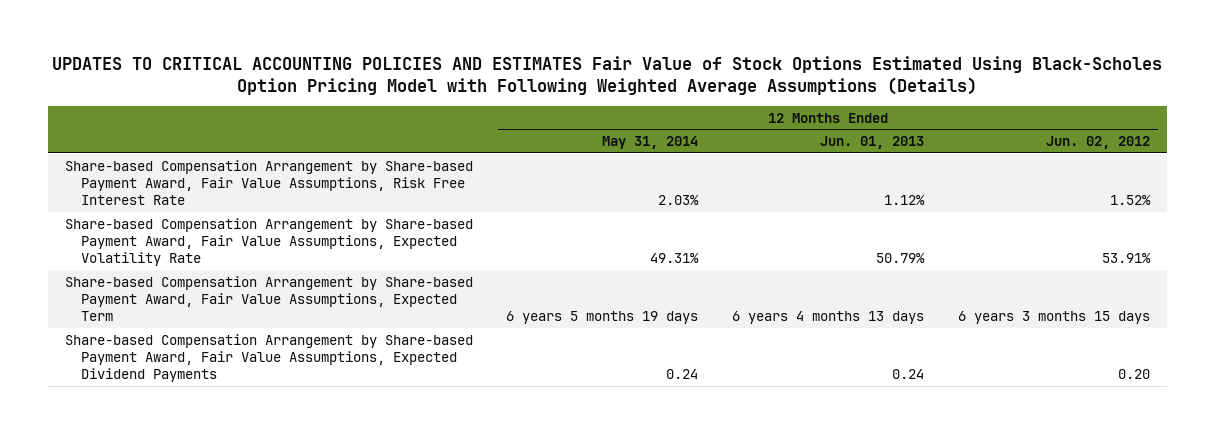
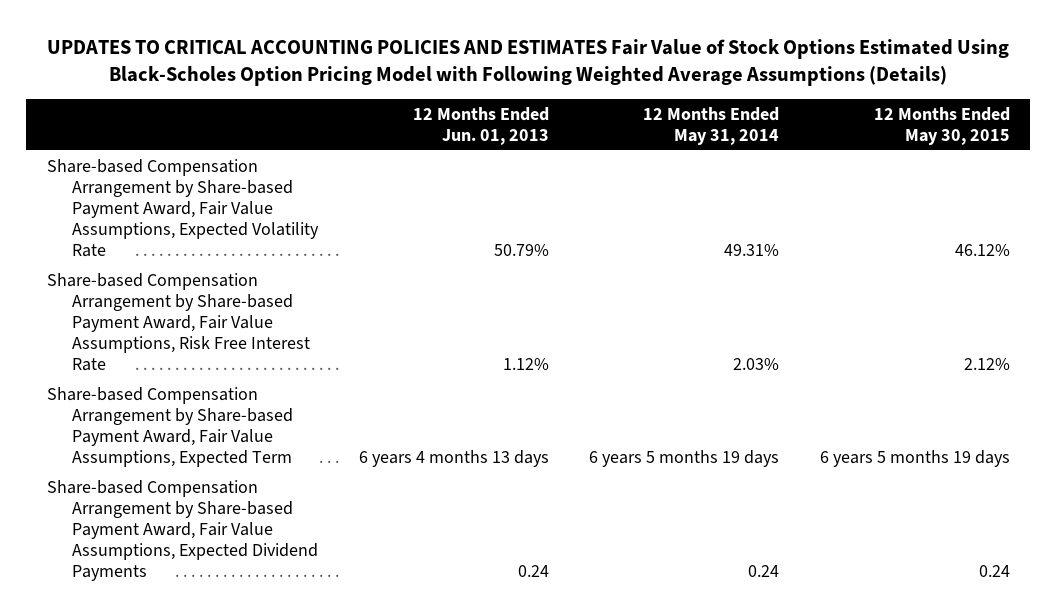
- | 12 Months Ended May 31, 2014 | 12 Months Ended Jun. 01, 2013 | 12 Months Ended Jun. 02, 2012
+ | 12 Months Ended Jun. 01, 2013 | 12 Months Ended May 31, 2014 | 12 Months Ended May 30, 2015
moved down: Share-based Compensation Arrangement by Share-based Payment Award, Fair Value Assumptions, Risk Free Interest Rate | 1.12% | 2.03% | 2.12%

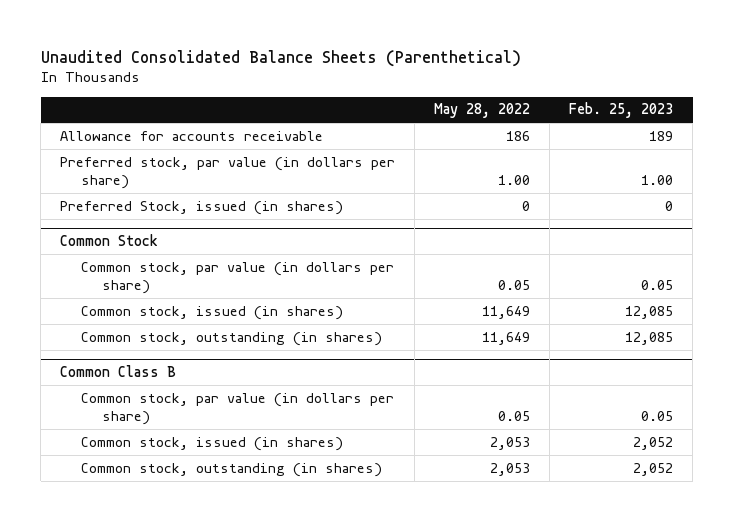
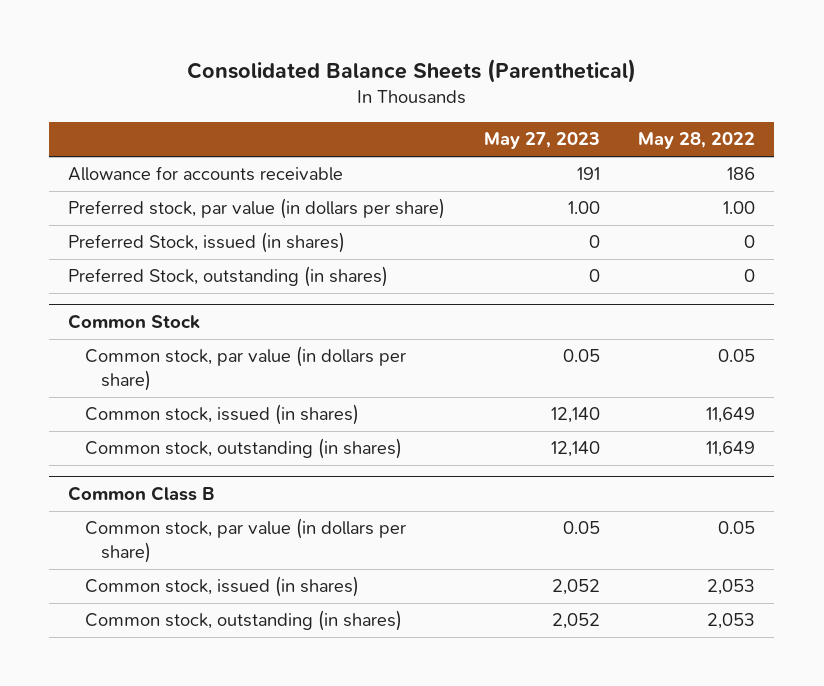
- Unaudited Consolidated Balance Sheets (Parenthetical)
+ Consolidated Balance Sheets (Parenthetical)
- | May 28, 2022 | Feb. 25, 2023
+ | May 27, 2023 | May 28, 2022
+ Preferred Stock, outstanding (in shares) | 0 | 0

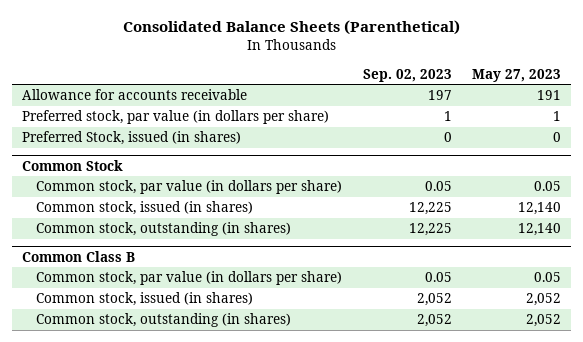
- | May 27, 2023 | May 28, 2022
+ | Sep. 02, 2023 | May 27, 2023
- Preferred stock, par value (in dollars per share) | 1.00 | 1.00
+ Preferred stock, par value (in dollars per share) | 1 | 1
- Preferred Stock, outstanding (in shares) | 0 | 0

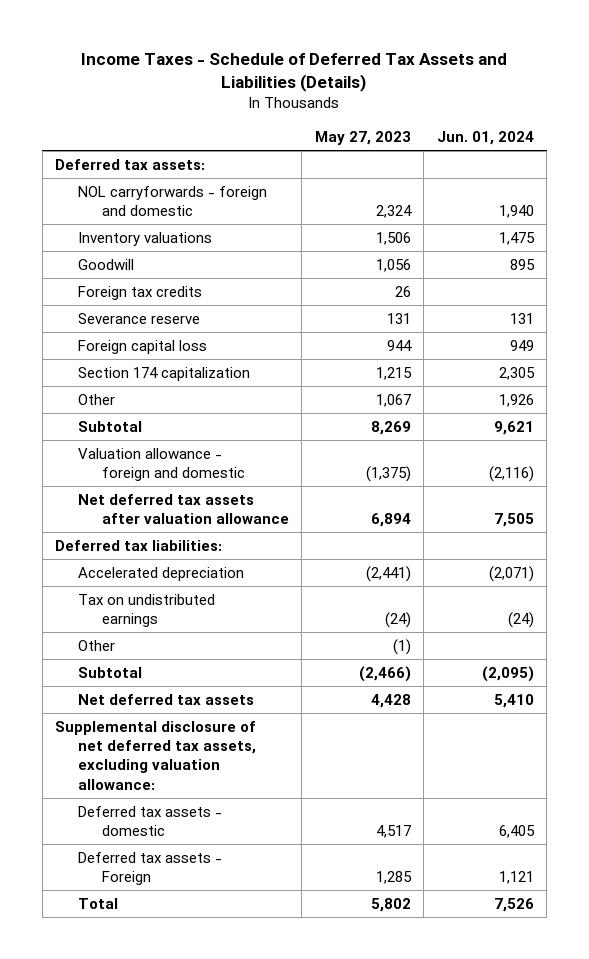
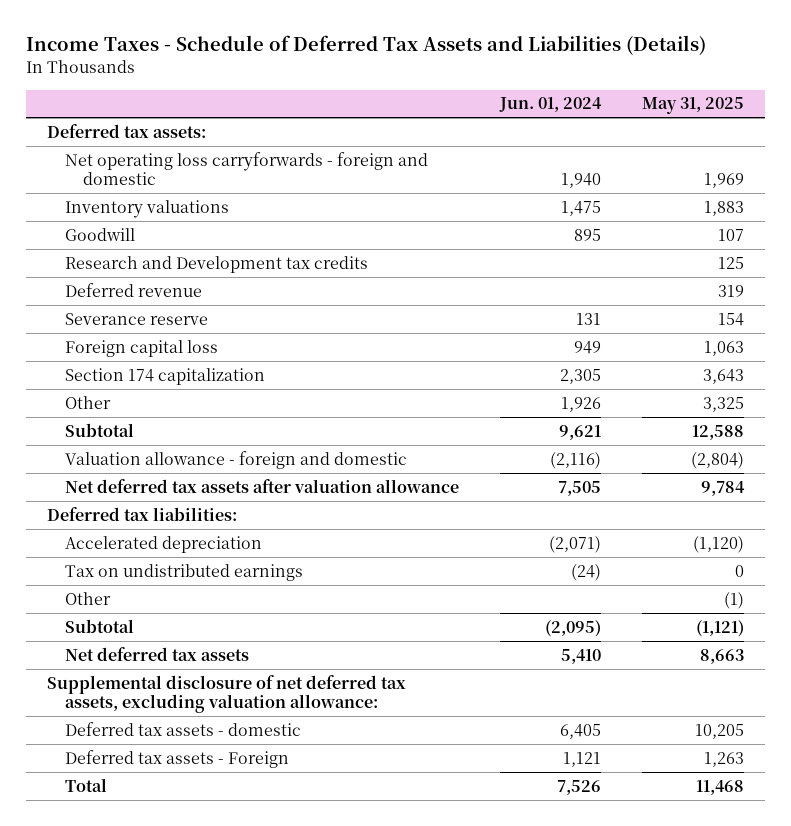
- | May 27, 2023 | Jun. 01, 2024
+ | Jun. 01, 2024 | May 31, 2025
- NOL carryforwards - foreign and domestic | 2,324 | 1,940
+ Net operating loss carryforwards - foreign and domestic | 1,940 | 1,969
- Foreign tax credits | 26 |
+ Research and Development tax credits | | 125
+ Deferred revenue | | 319

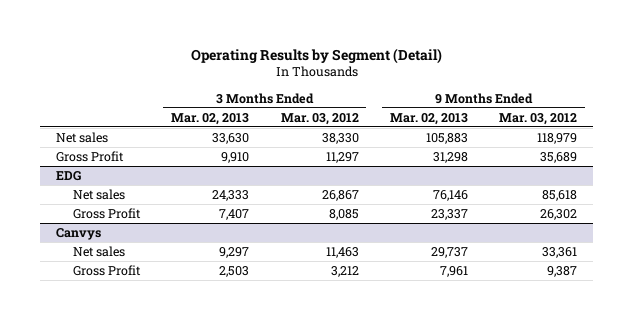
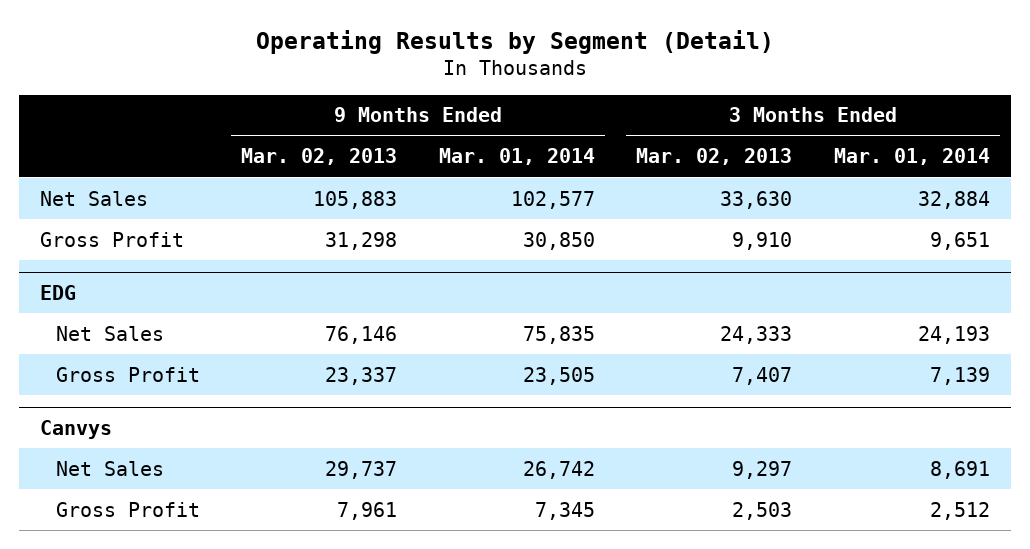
- | 3 Months Ended Mar. 02, 2013 | 3 Months Ended Mar. 03, 2012 | 9 Months Ended Mar. 02, 2013 | 9 Months Ended Mar. 03, 2012
+ | 9 Months Ended Mar. 02, 2013 | 9 Months Ended Mar. 01, 2014 | 3 Months Ended Mar. 02, 2013 | 3 Months Ended Mar. 01, 2014
- Net sales | 33,630 | 38,330 | 105,883 | 118,979
+ Net Sales | 105,883 | 102,577 | 33,630 | 32,884
@ EDG
- Net sales | 24,333 | 26,867 | 76,146 | 85,618
+ Net Sales | 76,146 | 75,835 | 24,333 | 24,193
@ Canvys
- Net sales | 9,297 | 11,463 | 29,737 | 33,361
+ Net Sales | 29,737 | 26,742 | 9,297 | 8,691

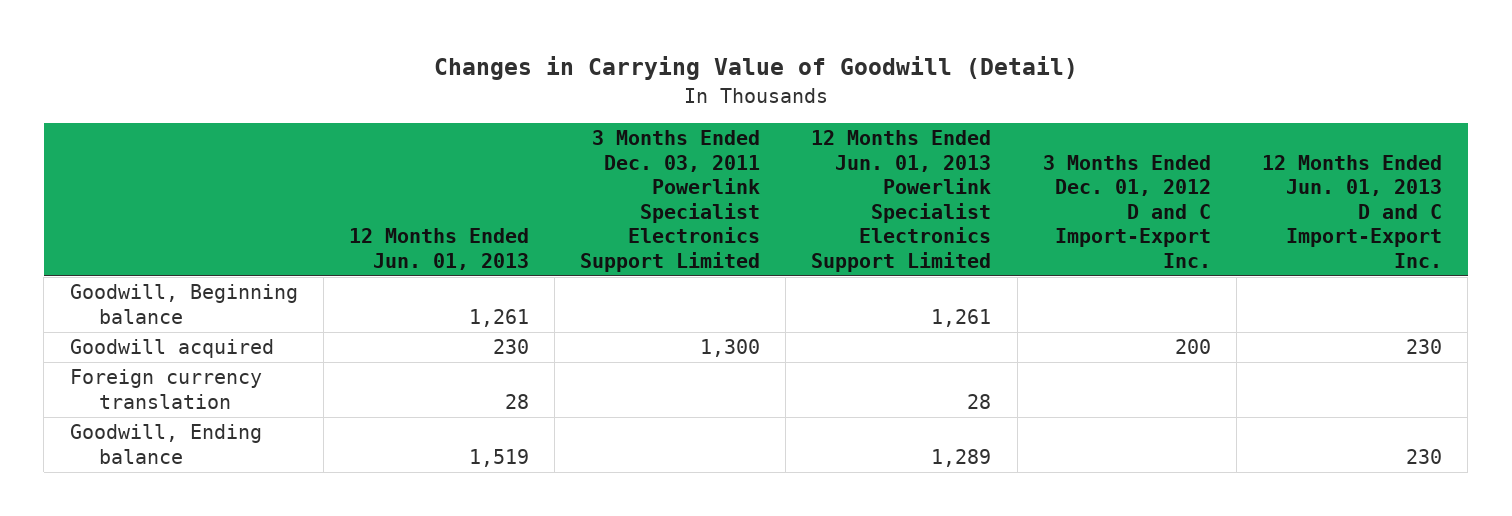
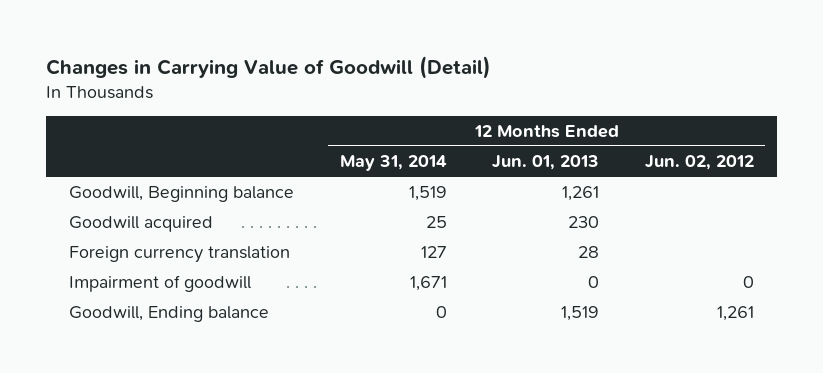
- | 12 Months Ended Jun. 01, 2013 | 3 Months Ended Dec. 03, 2011 Powerlink Specialist Electronics Support Limited | 12 Months Ended Jun. 01, 2013 Powerlink Specialist Electronics Support Limited | 3 Months Ended Dec. 01, 2012 D and C Import-Export Inc. | 12 Months Ended Jun. 01, 2013 D and C Import-Export Inc.
+ | 12 Months Ended May 31, 2014 | 12 Months Ended Jun. 01, 2013 | 12 Months Ended Jun. 02, 2012
+ Impairment of goodwill | 1,671 | 0 | 0

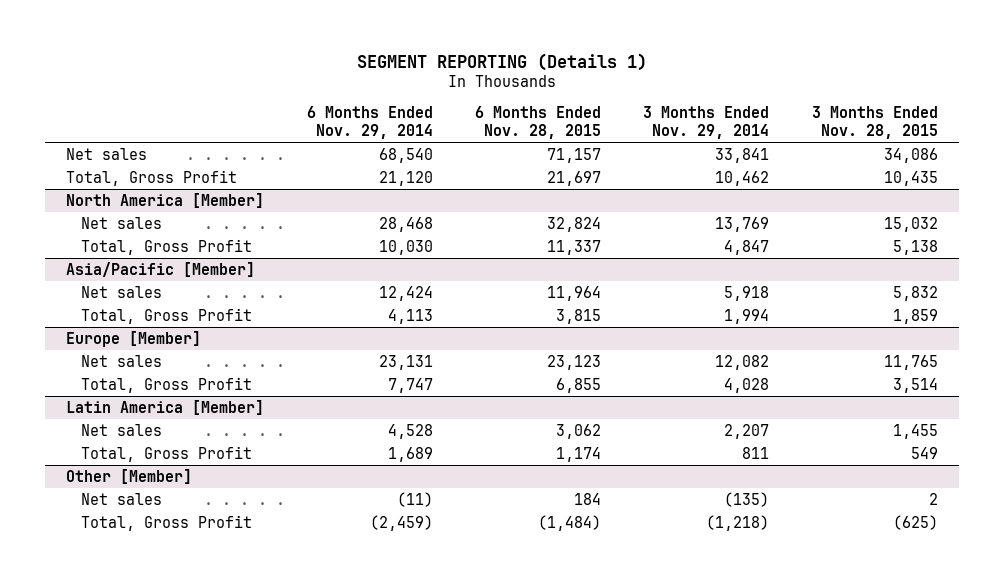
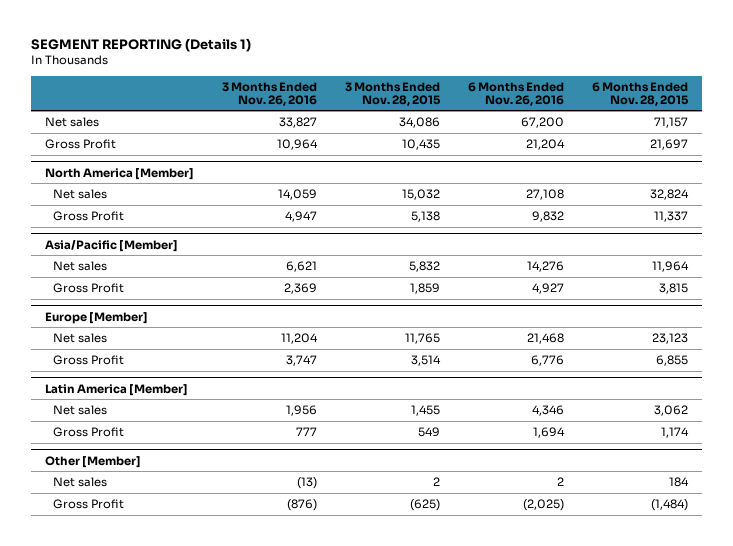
- | 6 Months Ended Nov. 29, 2014 | 6 Months Ended Nov. 28, 2015 | 3 Months Ended Nov. 29, 2014 | 3 Months Ended Nov. 28, 2015
+ | 3 Months Ended Nov. 26, 2016 | 3 Months Ended Nov. 28, 2015 | 6 Months Ended Nov. 26, 2016 | 6 Months Ended Nov. 28, 2015
- Total, Gross Profit | 21,120 | 21,697 | 10,462 | 10,435
+ Gross Profit | 10,964 | 10,435 | 21,204 | 21,697
@ North America [Member]
- Total, Gross Profit | 10,030 | 11,337 | 4,847 | 5,138
+ Gross Profit | 4,947 | 5,138 | 9,832 | 11,337
@ Asia/Pacific [Member]
- Total, Gross Profit | 4,113 | 3,815 | 1,994 | 1,859
+ Gross Profit | 2,369 | 1,859 | 4,927 | 3,815
@ Europe [Member]
- Total, Gross Profit | 7,747 | 6,855 | 4,028 | 3,514
+ Gross Profit | 3,747 | 3,514 | 6,776 | 6,855
@ Latin America [Member]
- Total, Gross Profit | 1,689 | 1,174 | 811 | 549
+ Gross Profit | 777 | 549 | 1,694 | 1,174
@ Other [Member]
- Total, Gross Profit | (2,459) | (1,484) | (1,218) | (625)
+ Gross Profit | (876) | (625) | (2,025) | (1,484)

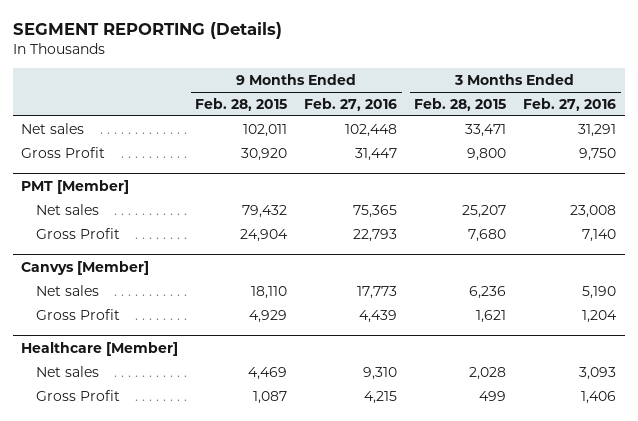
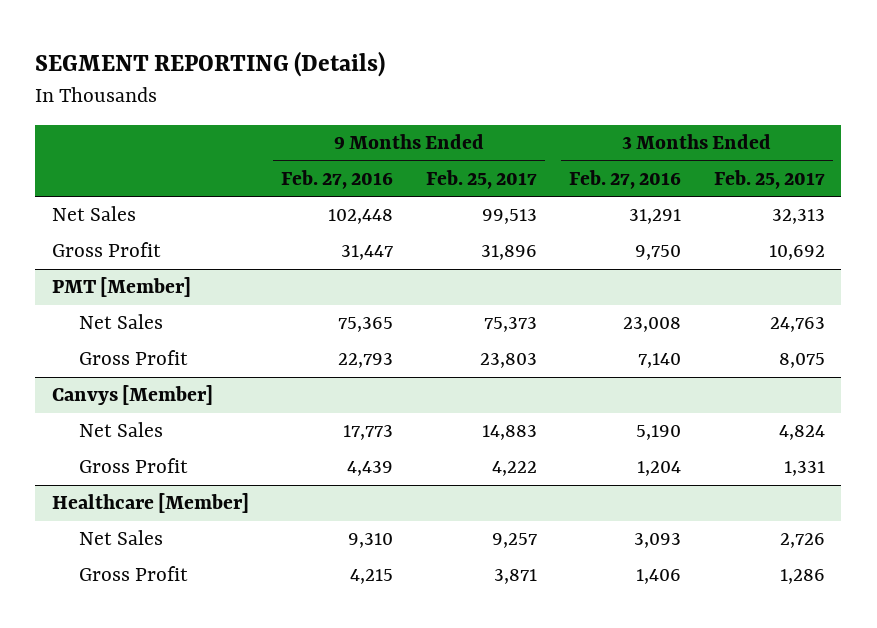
- | 9 Months Ended Feb. 28, 2015 | 9 Months Ended Feb. 27, 2016 | 3 Months Ended Feb. 28, 2015 | 3 Months Ended Feb. 27, 2016
+ | 9 Months Ended Feb. 27, 2016 | 9 Months Ended Feb. 25, 2017 | 3 Months Ended Feb. 27, 2016 | 3 Months Ended Feb. 25, 2017
- Net sales | 102,011 | 102,448 | 33,471 | 31,291
+ Net Sales | 102,448 | 99,513 | 31,291 | 32,313
@ PMT [Member]
- Net sales | 79,432 | 75,365 | 25,207 | 23,008
+ Net Sales | 75,365 | 75,373 | 23,008 | 24,763
@ Canvys [Member]
- Net sales | 18,110 | 17,773 | 6,236 | 5,190
+ Net Sales | 17,773 | 14,883 | 5,190 | 4,824
@ Healthcare [Member]
- Net sales | 4,469 | 9,310 | 2,028 | 3,093
+ Net Sales | 9,310 | 9,257 | 3,093 | 2,726

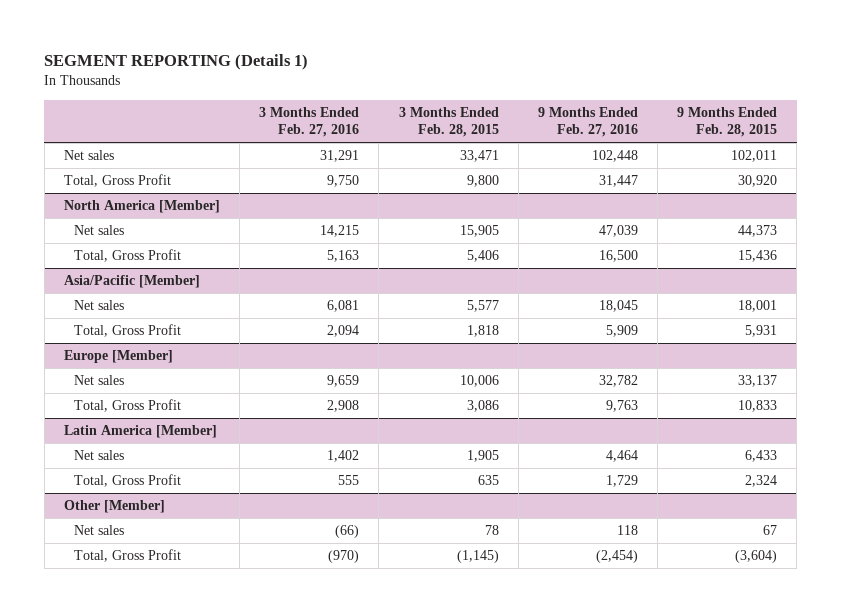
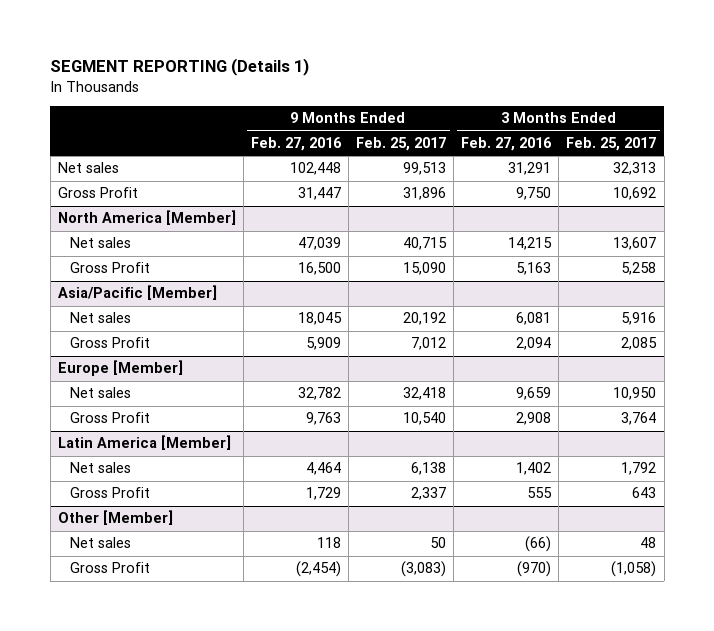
- | 3 Months Ended Feb. 27, 2016 | 3 Months Ended Feb. 28, 2015 | 9 Months Ended Feb. 27, 2016 | 9 Months Ended Feb. 28, 2015
+ | 9 Months Ended Feb. 27, 2016 | 9 Months Ended Feb. 25, 2017 | 3 Months Ended Feb. 27, 2016 | 3 Months Ended Feb. 25, 2017
- Total, Gross Profit | 9,750 | 9,800 | 31,447 | 30,920
+ Gross Profit | 31,447 | 31,896 | 9,750 | 10,692
@ North America [Member]
- Total, Gross Profit | 5,163 | 5,406 | 16,500 | 15,436
+ Gross Profit | 16,500 | 15,090 | 5,163 | 5,258
@ Asia/Pacific [Member]
- Total, Gross Profit | 2,094 | 1,818 | 5,909 | 5,931
+ Gross Profit | 5,909 | 7,012 | 2,094 | 2,085
@ Europe [Member]
- Total, Gross Profit | 2,908 | 3,086 | 9,763 | 10,833
+ Gross Profit | 9,763 | 10,540 | 2,908 | 3,764
@ Latin America [Member]
- Total, Gross Profit | 555 | 635 | 1,729 | 2,324
+ Gross Profit | 1,729 | 2,337 | 555 | 643
@ Other [Member]
- Total, Gross Profit | (970) | (1,145) | (2,454) | (3,604)
+ Gross Profit | (2,454) | (3,083) | (970) | (1,058)

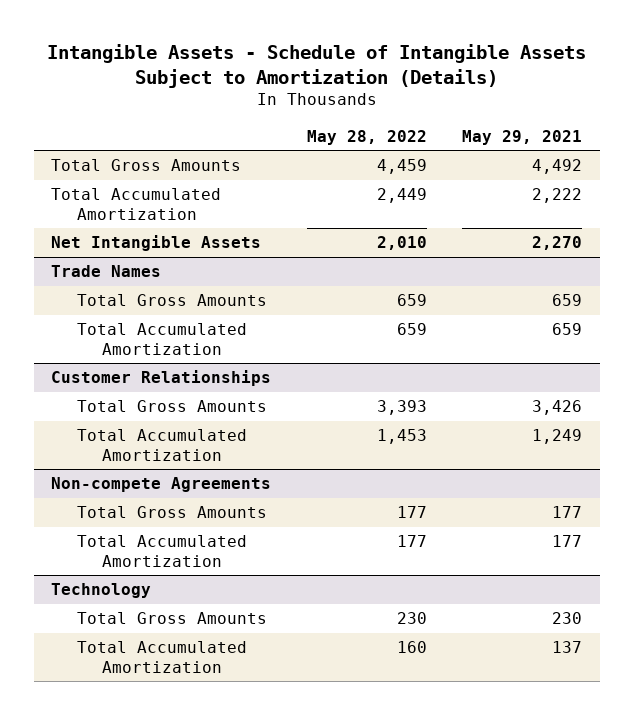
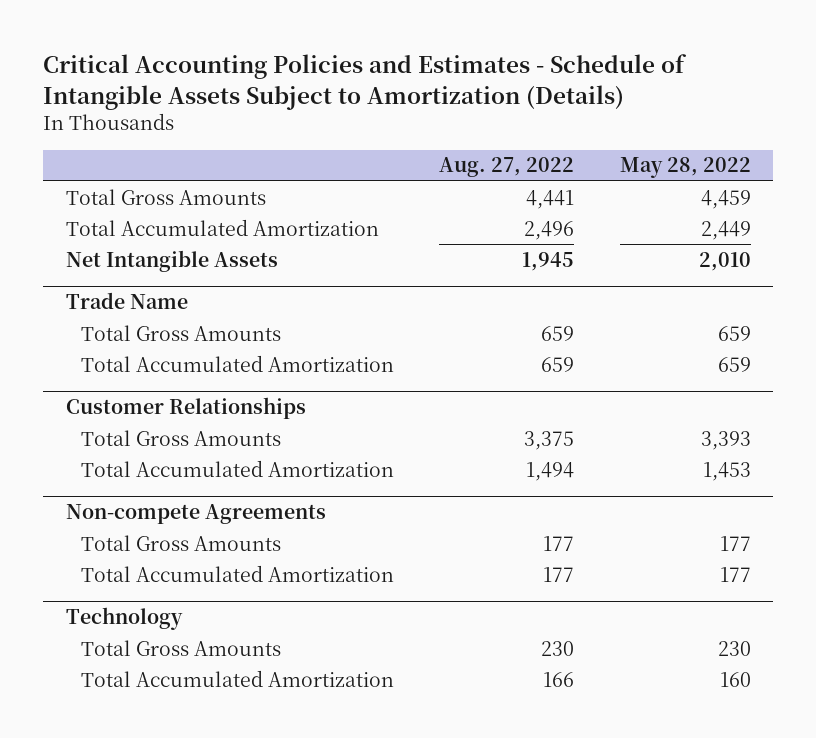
- Intangible Assets - Schedule of Intangible Assets Subject to Amortization (Details)
+ Critical Accounting Policies and Estimates - Schedule of Intangible Assets Subject to Amortization (Details)
- | May 28, 2022 | May 29, 2021
+ | Aug. 27, 2022 | May 28, 2022
- Trade Names
+ Trade Name

